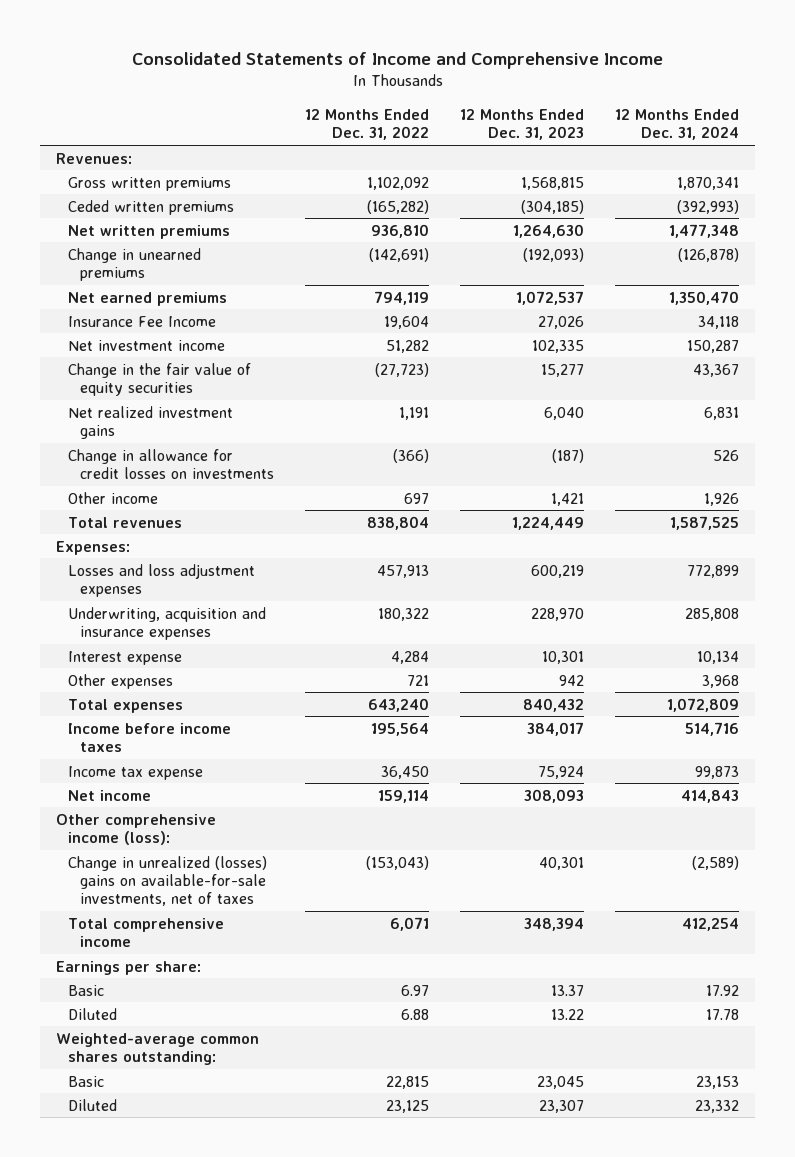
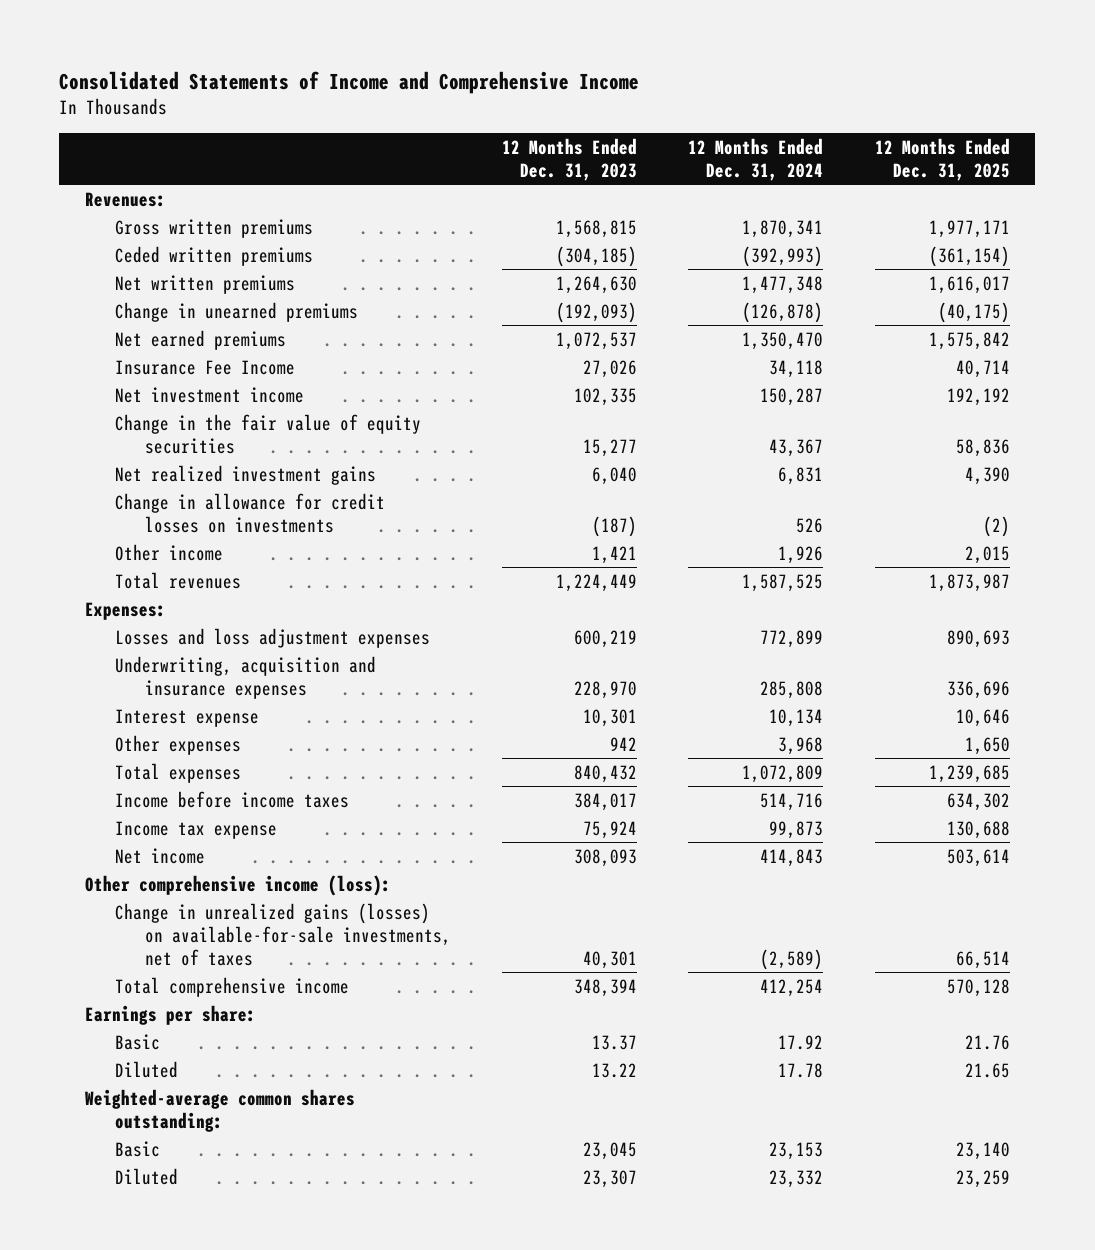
- | 12 Months Ended Dec. 31, 2022 | 12 Months Ended Dec. 31, 2023 | 12 Months Ended Dec. 31, 2024
+ | 12 Months Ended Dec. 31, 2023 | 12 Months Ended Dec. 31, 2024 | 12 Months Ended Dec. 31, 2025
- Change in unrealized (losses) gains on available-for-sale investments, net of taxes | (153,043) | 40,301 | (2,589)
+ Change in unrealized gains (losses) on available-for-sale investments, net of taxes | 40,301 | (2,589) | 66,514

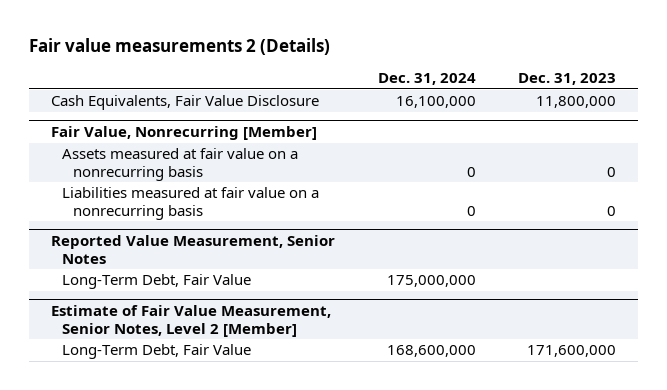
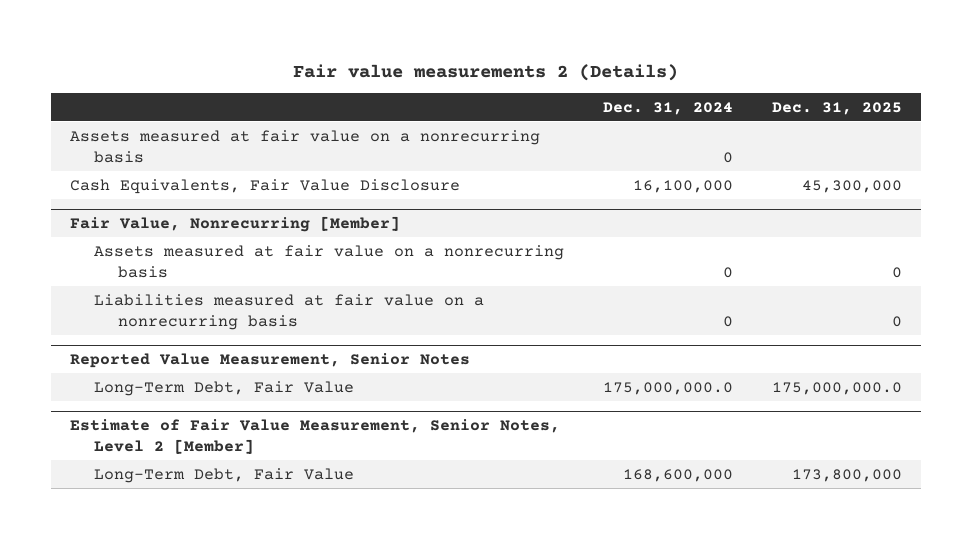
- | Dec. 31, 2024 | Dec. 31, 2023
+ | Dec. 31, 2024 | Dec. 31, 2025
+ Assets measured at fair value on a nonrecurring basis | 0 |
@ Reported Value Measurement, Senior Notes
- Long-Term Debt, Fair Value | 175,000,000 |
+ Long-Term Debt, Fair Value | 175,000,000.0 | 175,000,000.0

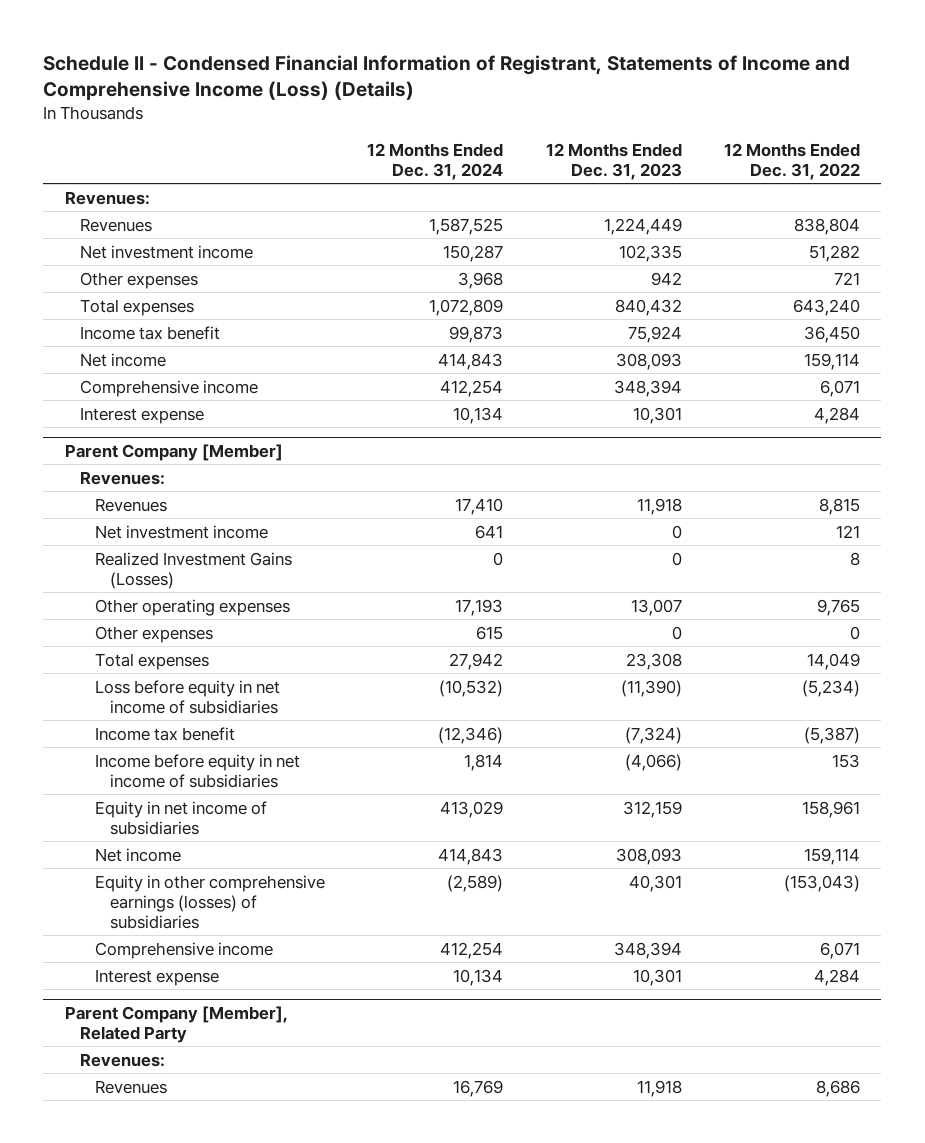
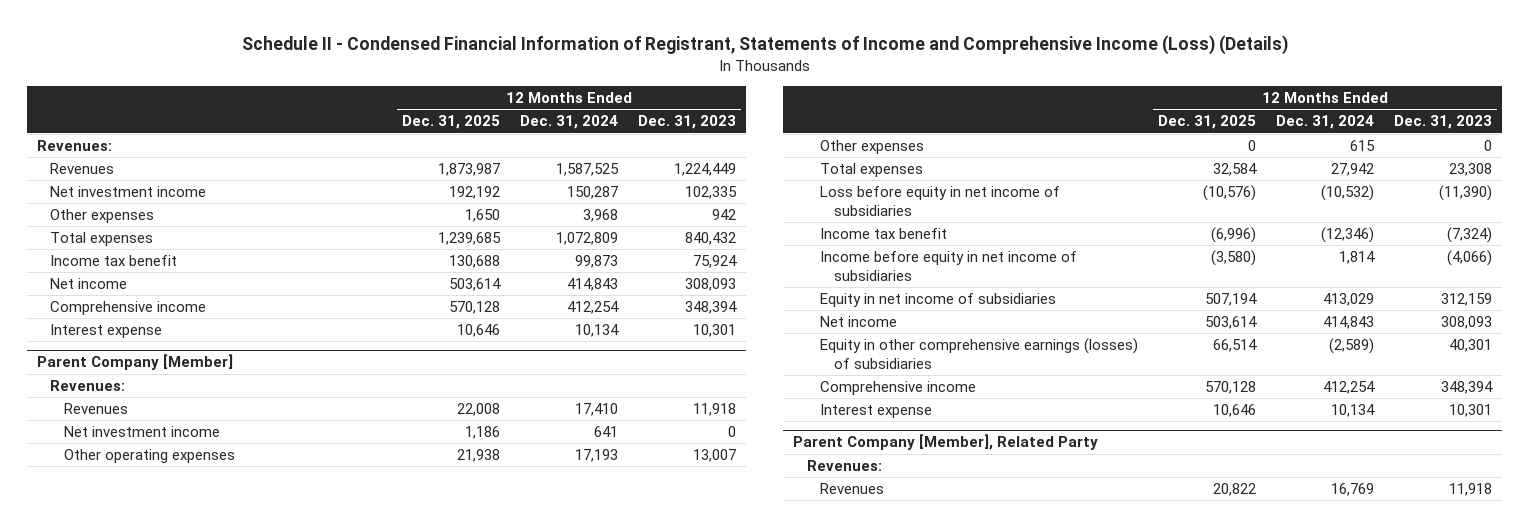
- | 12 Months Ended Dec. 31, 2024 | 12 Months Ended Dec. 31, 2023 | 12 Months Ended Dec. 31, 2022
+ | 12 Months Ended Dec. 31, 2025 | 12 Months Ended Dec. 31, 2024 | 12 Months Ended Dec. 31, 2023
@ Parent Company [Member]
- Realized Investment Gains (Losses) | 0 | 0 | 8

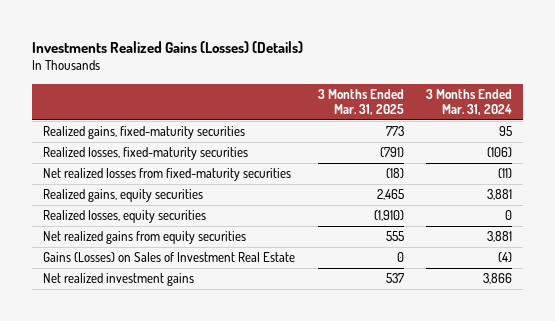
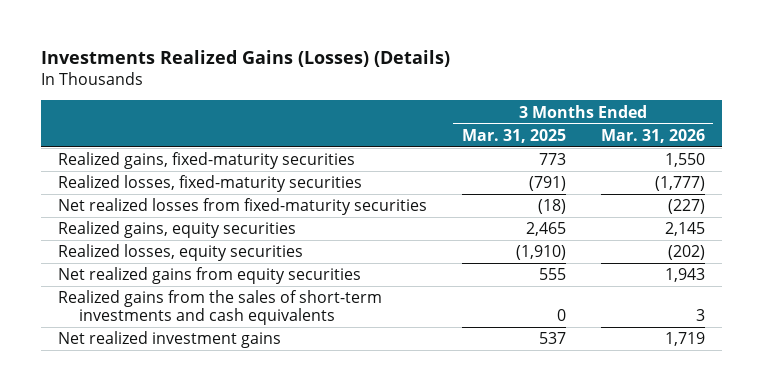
- | 3 Months Ended Mar. 31, 2025 | 3 Months Ended Mar. 31, 2024
+ | 3 Months Ended Mar. 31, 2025 | 3 Months Ended Mar. 31, 2026
- Gains (Losses) on Sales of Investment Real Estate | 0 | (4)
+ Realized gains from the sales of short-term investments and cash equivalents | 0 | 3

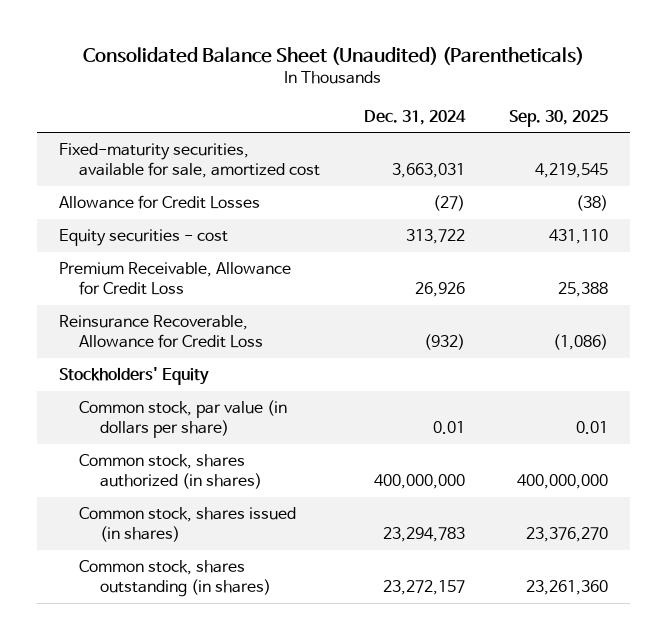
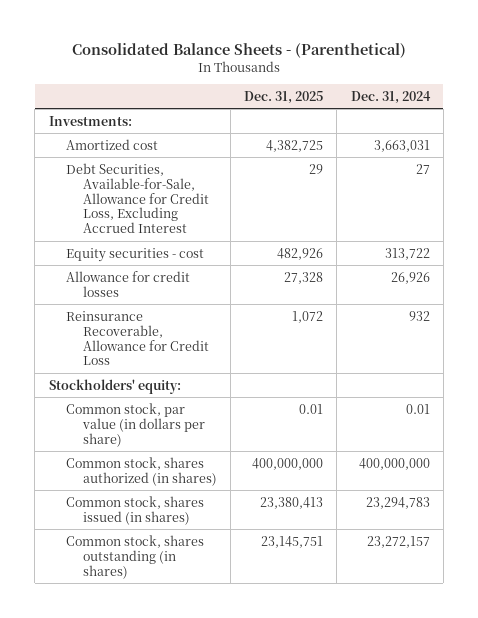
- Consolidated Balance Sheet (Unaudited) (Parentheticals)
+ Consolidated Balance Sheets - (Parenthetical)
- | Dec. 31, 2024 | Sep. 30, 2025
+ | Dec. 31, 2025 | Dec. 31, 2024
- Fixed-maturity securities, available for sale, amortized cost | 3,663,031 | 4,219,545
- Allowance for Credit Losses | (27) | (38)
+ Investments:
+ Amortized cost | 4,382,725 | 3,663,031
+ Debt Securities, Available-for-Sale, Allowance for Credit Loss, Excluding Accrued Interest | 29 | 27
- Premium Receivable, Allowance for Credit Loss | 26,926 | 25,388
- Reinsurance Recoverable, Allowance for Credit Loss | (932) | (1,086)
- Stockholders' Equity
+ Allowance for credit losses | 27,328 | 26,926
+ Reinsurance Recoverable, Allowance for Credit Loss | 1,072 | 932
+ Stockholders' equity:

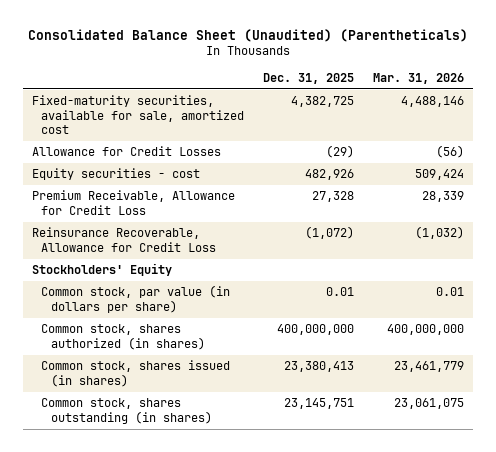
- Consolidated Balance Sheets - (Parenthetical)
+ Consolidated Balance Sheet (Unaudited) (Parentheticals)
- | Dec. 31, 2025 | Dec. 31, 2024
+ | Dec. 31, 2025 | Mar. 31, 2026
- Investments:
- Amortized cost | 4,382,725 | 3,663,031
- Debt Securities, Available-for-Sale, Allowance for Credit Loss, Excluding Accrued Interest | 29 | 27
+ Fixed-maturity securities, available for sale, amortized cost | 4,382,725 | 4,488,146
+ Allowance for Credit Losses | (29) | (56)
- Allowance for credit losses | 27,328 | 26,926
- Reinsurance Recoverable, Allowance for Credit Loss | 1,072 | 932
- Stockholders' equity:
+ Premium Receivable, Allowance for Credit Loss | 27,328 | 28,339
+ Reinsurance Recoverable, Allowance for Credit Loss | (1,072) | (1,032)
+ Stockholders' Equity

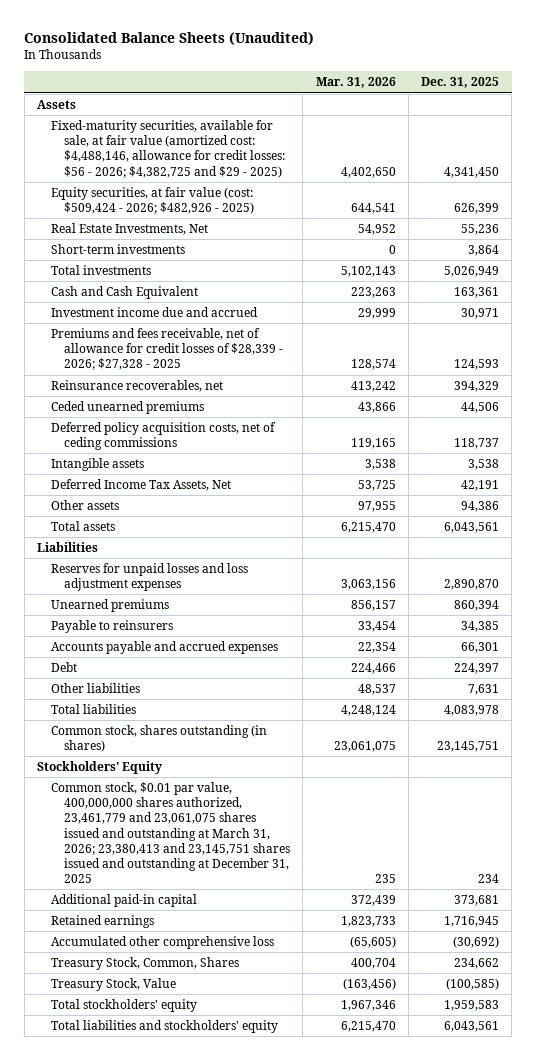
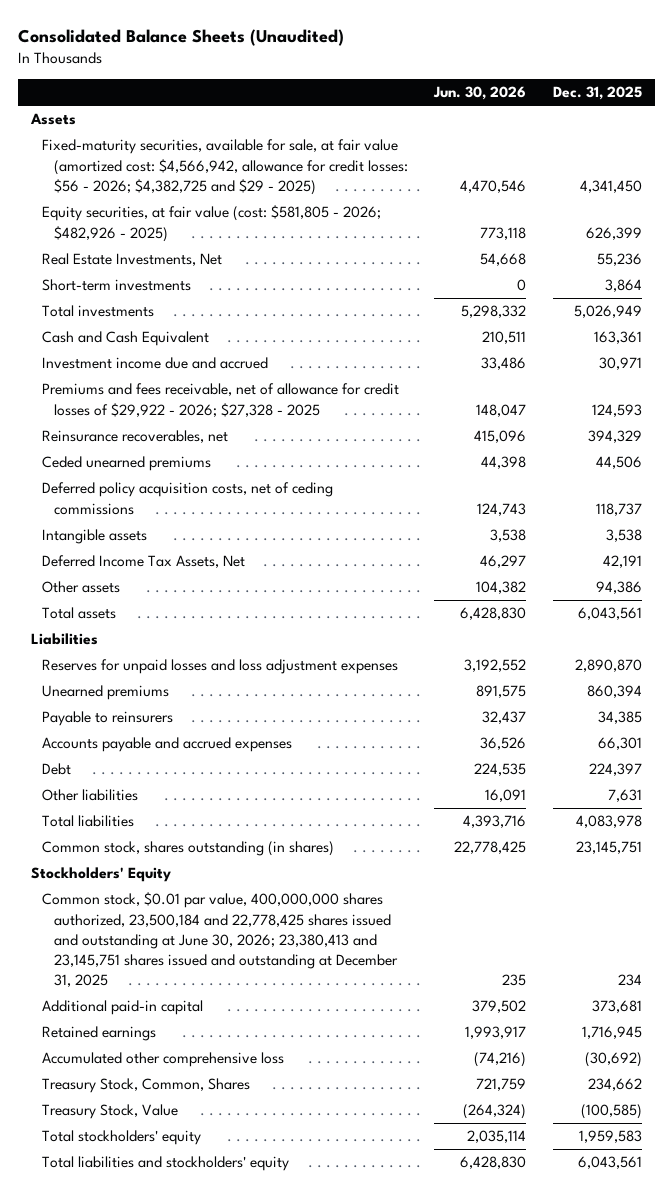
- | Mar. 31, 2026 | Dec. 31, 2025
+ | Jun. 30, 2026 | Dec. 31, 2025
- Fixed-maturity securities, available for sale, at fair value (amortized cost: $4,488,146, allowance for credit losses: $56 - 2026; $4,382,725 and $29 - 2025) | 4,402,650 | 4,341,450
- Equity securities, at fair value (cost: $509,424 - 2026; $482,926 - 2025) | 644,541 | 626,399
+ Fixed-maturity securities, available for sale, at fair value (amortized cost: $4,566,942, allowance for credit losses: $56 - 2026; $4,382,725 and $29 - 2025) | 4,470,546 | 4,341,450
+ Equity securities, at fair value (cost: $581,805 - 2026; $482,926 - 2025) | 773,118 | 626,399
- Premiums and fees receivable, net of allowance for credit losses of $28,339 - 2026; $27,328 - 2025 | 128,574 | 124,593
+ Premiums and fees receivable, net of allowance for credit losses of $29,922 - 2026; $27,328 - 2025 | 148,047 | 124,593
- Common stock, $0.01 par value, 400,000,000 shares authorized, 23,461,779 and 23,061,075 shares issued and outstanding at March 31, 2026; 23,380,413 and 23,145,751 shares issued and outstanding at December 31, 2025 | 235 | 234
+ Common stock, $0.01 par value, 400,000,000 shares authorized, 23,500,184 and 22,778,425 shares issued and outstanding at June 30, 2026; 23,380,413 and 23,145,751 shares issued and outstanding at December 31, 2025 | 235 | 234

